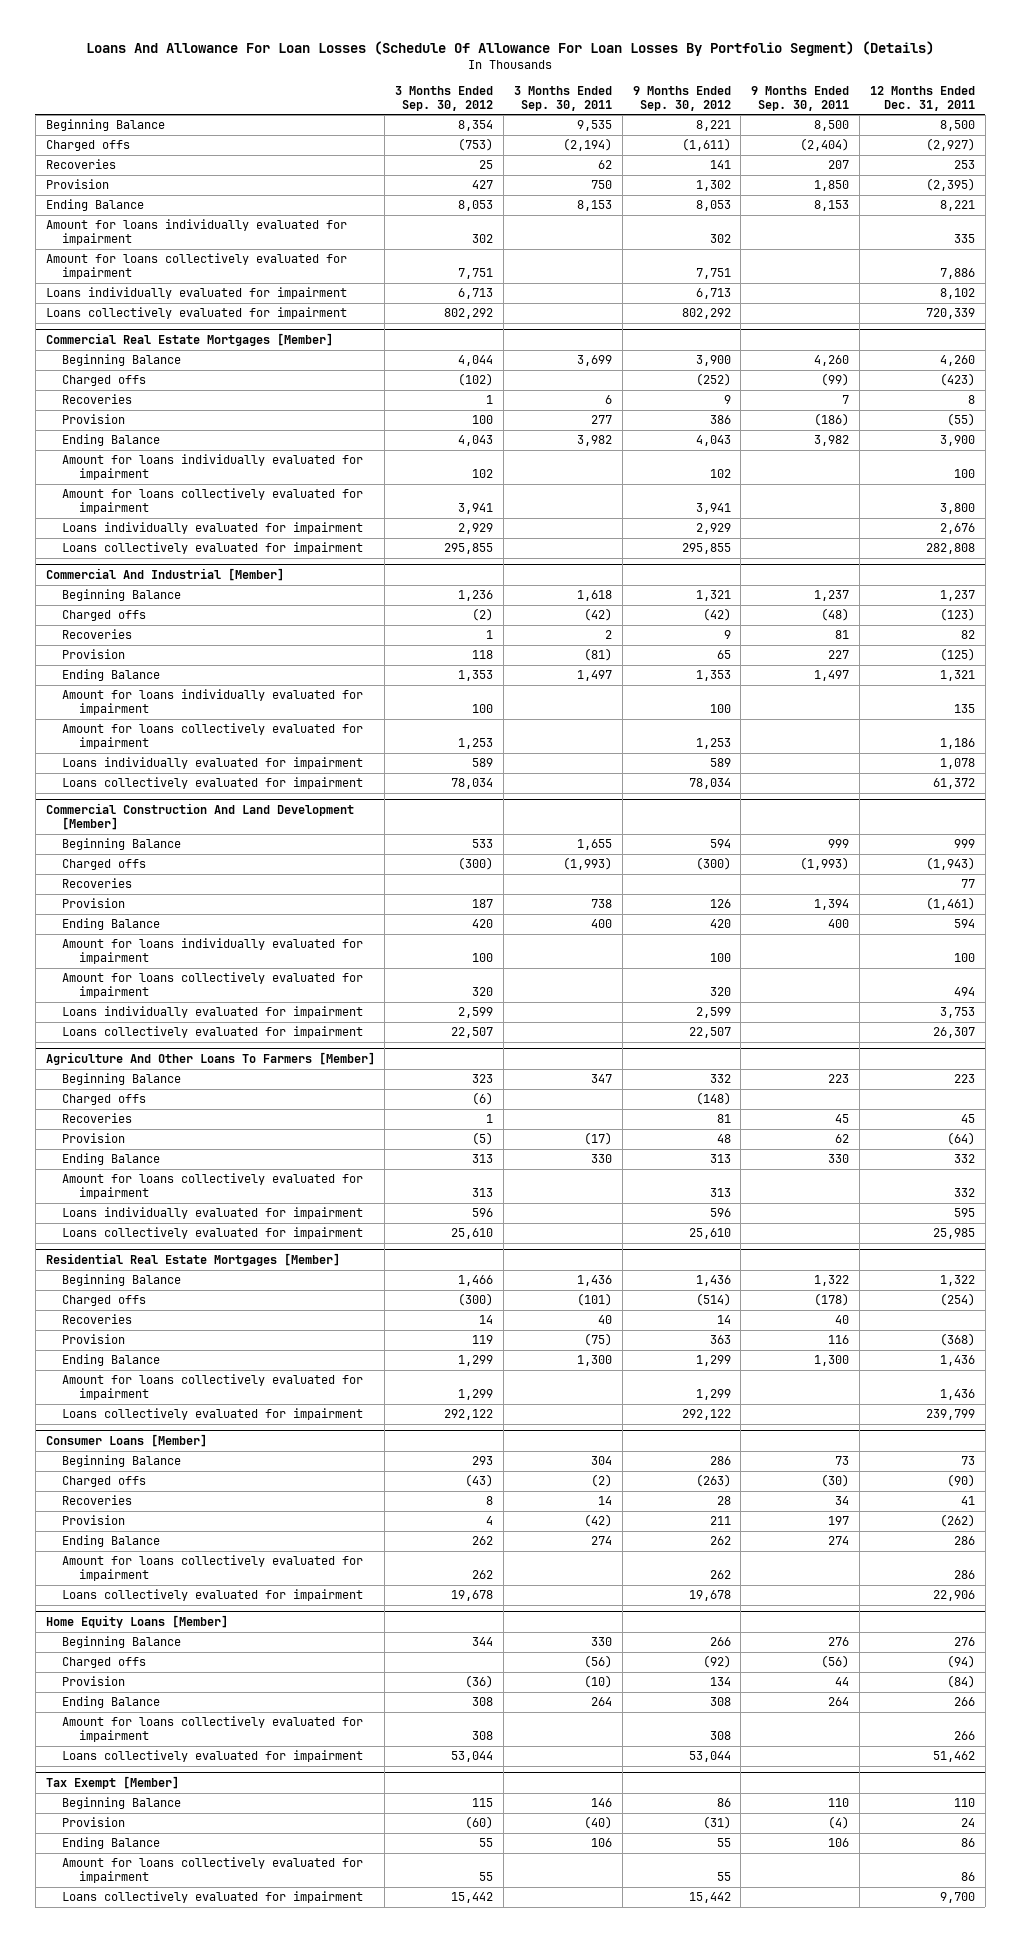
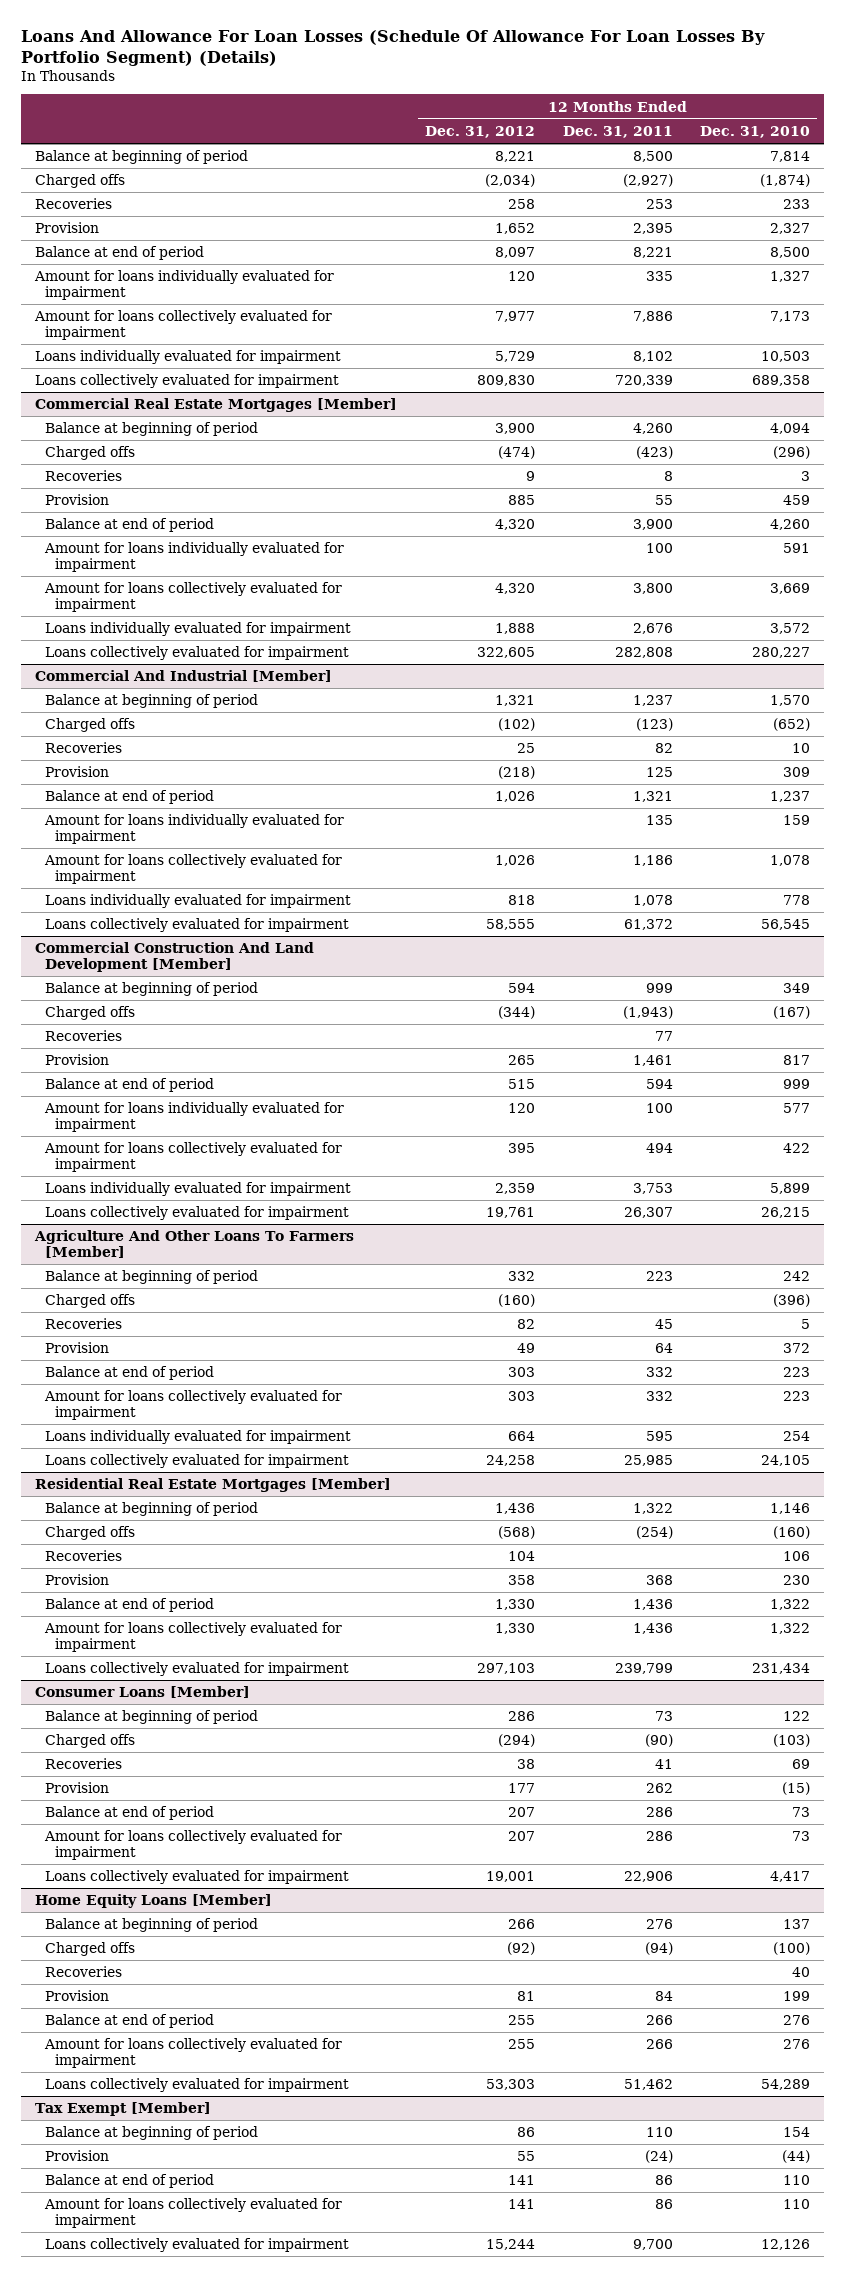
- | 3 Months Ended Sep. 30, 2012 | 3 Months Ended Sep. 30, 2011 | 9 Months Ended Sep. 30, 2012 | 9 Months Ended Sep. 30, 2011 | 12 Months Ended Dec. 31, 2011
+ | 12 Months Ended Dec. 31, 2012 | 12 Months Ended Dec. 31, 2011 | 12 Months Ended Dec. 31, 2010
- Beginning Balance | 8,354 | 9,535 | 8,221 | 8,500 | 8,500
+ Balance at beginning of period | 8,221 | 8,500 | 7,814
- Provision | 427 | 750 | 1,302 | 1,850 | (2,395)
- Ending Balance | 8,053 | 8,153 | 8,053 | 8,153 | 8,221
+ Provision | 1,652 | 2,395 | 2,327
+ Balance at end of period | 8,097 | 8,221 | 8,500
@ Commercial Real Estate Mortgages [Member]
- Beginning Balance | 4,044 | 3,699 | 3,900 | 4,260 | 4,260
+ Balance at beginning of period | 3,900 | 4,260 | 4,094
- Provision | 100 | 277 | 386 | (186) | (55)
- Ending Balance | 4,043 | 3,982 | 4,043 | 3,982 | 3,900
+ Provision | 885 | 55 | 459
+ Balance at end of period | 4,320 | 3,900 | 4,260
@ Commercial And Industrial [Member]
- Beginning Balance | 1,236 | 1,618 | 1,321 | 1,237 | 1,237
+ Balance at beginning of period | 1,321 | 1,237 | 1,570
- Provision | 118 | (81) | 65 | 227 | (125)
- Ending Balance | 1,353 | 1,497 | 1,353 | 1,497 | 1,321
+ Provision | (218) | 125 | 309
+ Balance at end of period | 1,026 | 1,321 | 1,237
@ Commercial Construction And Land Development [Member]
- Beginning Balance | 533 | 1,655 | 594 | 999 | 999
+ Balance at beginning of period | 594 | 999 | 349
- Provision | 187 | 738 | 126 | 1,394 | (1,461)
- Ending Balance | 420 | 400 | 420 | 400 | 594
+ Provision | 265 | 1,461 | 817
+ Balance at end of period | 515 | 594 | 999
@ Agriculture And Other Loans To Farmers [Member]
- Beginning Balance | 323 | 347 | 332 | 223 | 223
+ Balance at beginning of period | 332 | 223 | 242
- Provision | (5) | (17) | 48 | 62 | (64)
- Ending Balance | 313 | 330 | 313 | 330 | 332
+ Provision | 49 | 64 | 372
+ Balance at end of period | 303 | 332 | 223
@ Residential Real Estate Mortgages [Member]
- Beginning Balance | 1,466 | 1,436 | 1,436 | 1,322 | 1,322
+ Balance at beginning of period | 1,436 | 1,322 | 1,146
- Provision | 119 | (75) | 363 | 116 | (368)
- Ending Balance | 1,299 | 1,300 | 1,299 | 1,300 | 1,436
+ Provision | 358 | 368 | 230
+ Balance at end of period | 1,330 | 1,436 | 1,322
@ Consumer Loans [Member]
- Beginning Balance | 293 | 304 | 286 | 73 | 73
+ Balance at beginning of period | 286 | 73 | 122
- Provision | 4 | (42) | 211 | 197 | (262)
- Ending Balance | 262 | 274 | 262 | 274 | 286
+ Provision | 177 | 262 | (15)
+ Balance at end of period | 207 | 286 | 73
@ Home Equity Loans [Member]
- Beginning Balance | 344 | 330 | 266 | 276 | 276
+ Balance at beginning of period | 266 | 276 | 137
- Provision | (36) | (10) | 134 | 44 | (84)
- Ending Balance | 308 | 264 | 308 | 264 | 266
+ Recoveries | | | 40
+ Provision | 81 | 84 | 199
+ Balance at end of period | 255 | 266 | 276
@ Tax Exempt [Member]
- Beginning Balance | 115 | 146 | 86 | 110 | 110
- Provision | (60) | (40) | (31) | (4) | 24
- Ending Balance | 55 | 106 | 55 | 106 | 86
+ Balance at beginning of period | 86 | 110 | 154
+ Provision | 55 | (24) | (44)
+ Balance at end of period | 141 | 86 | 110

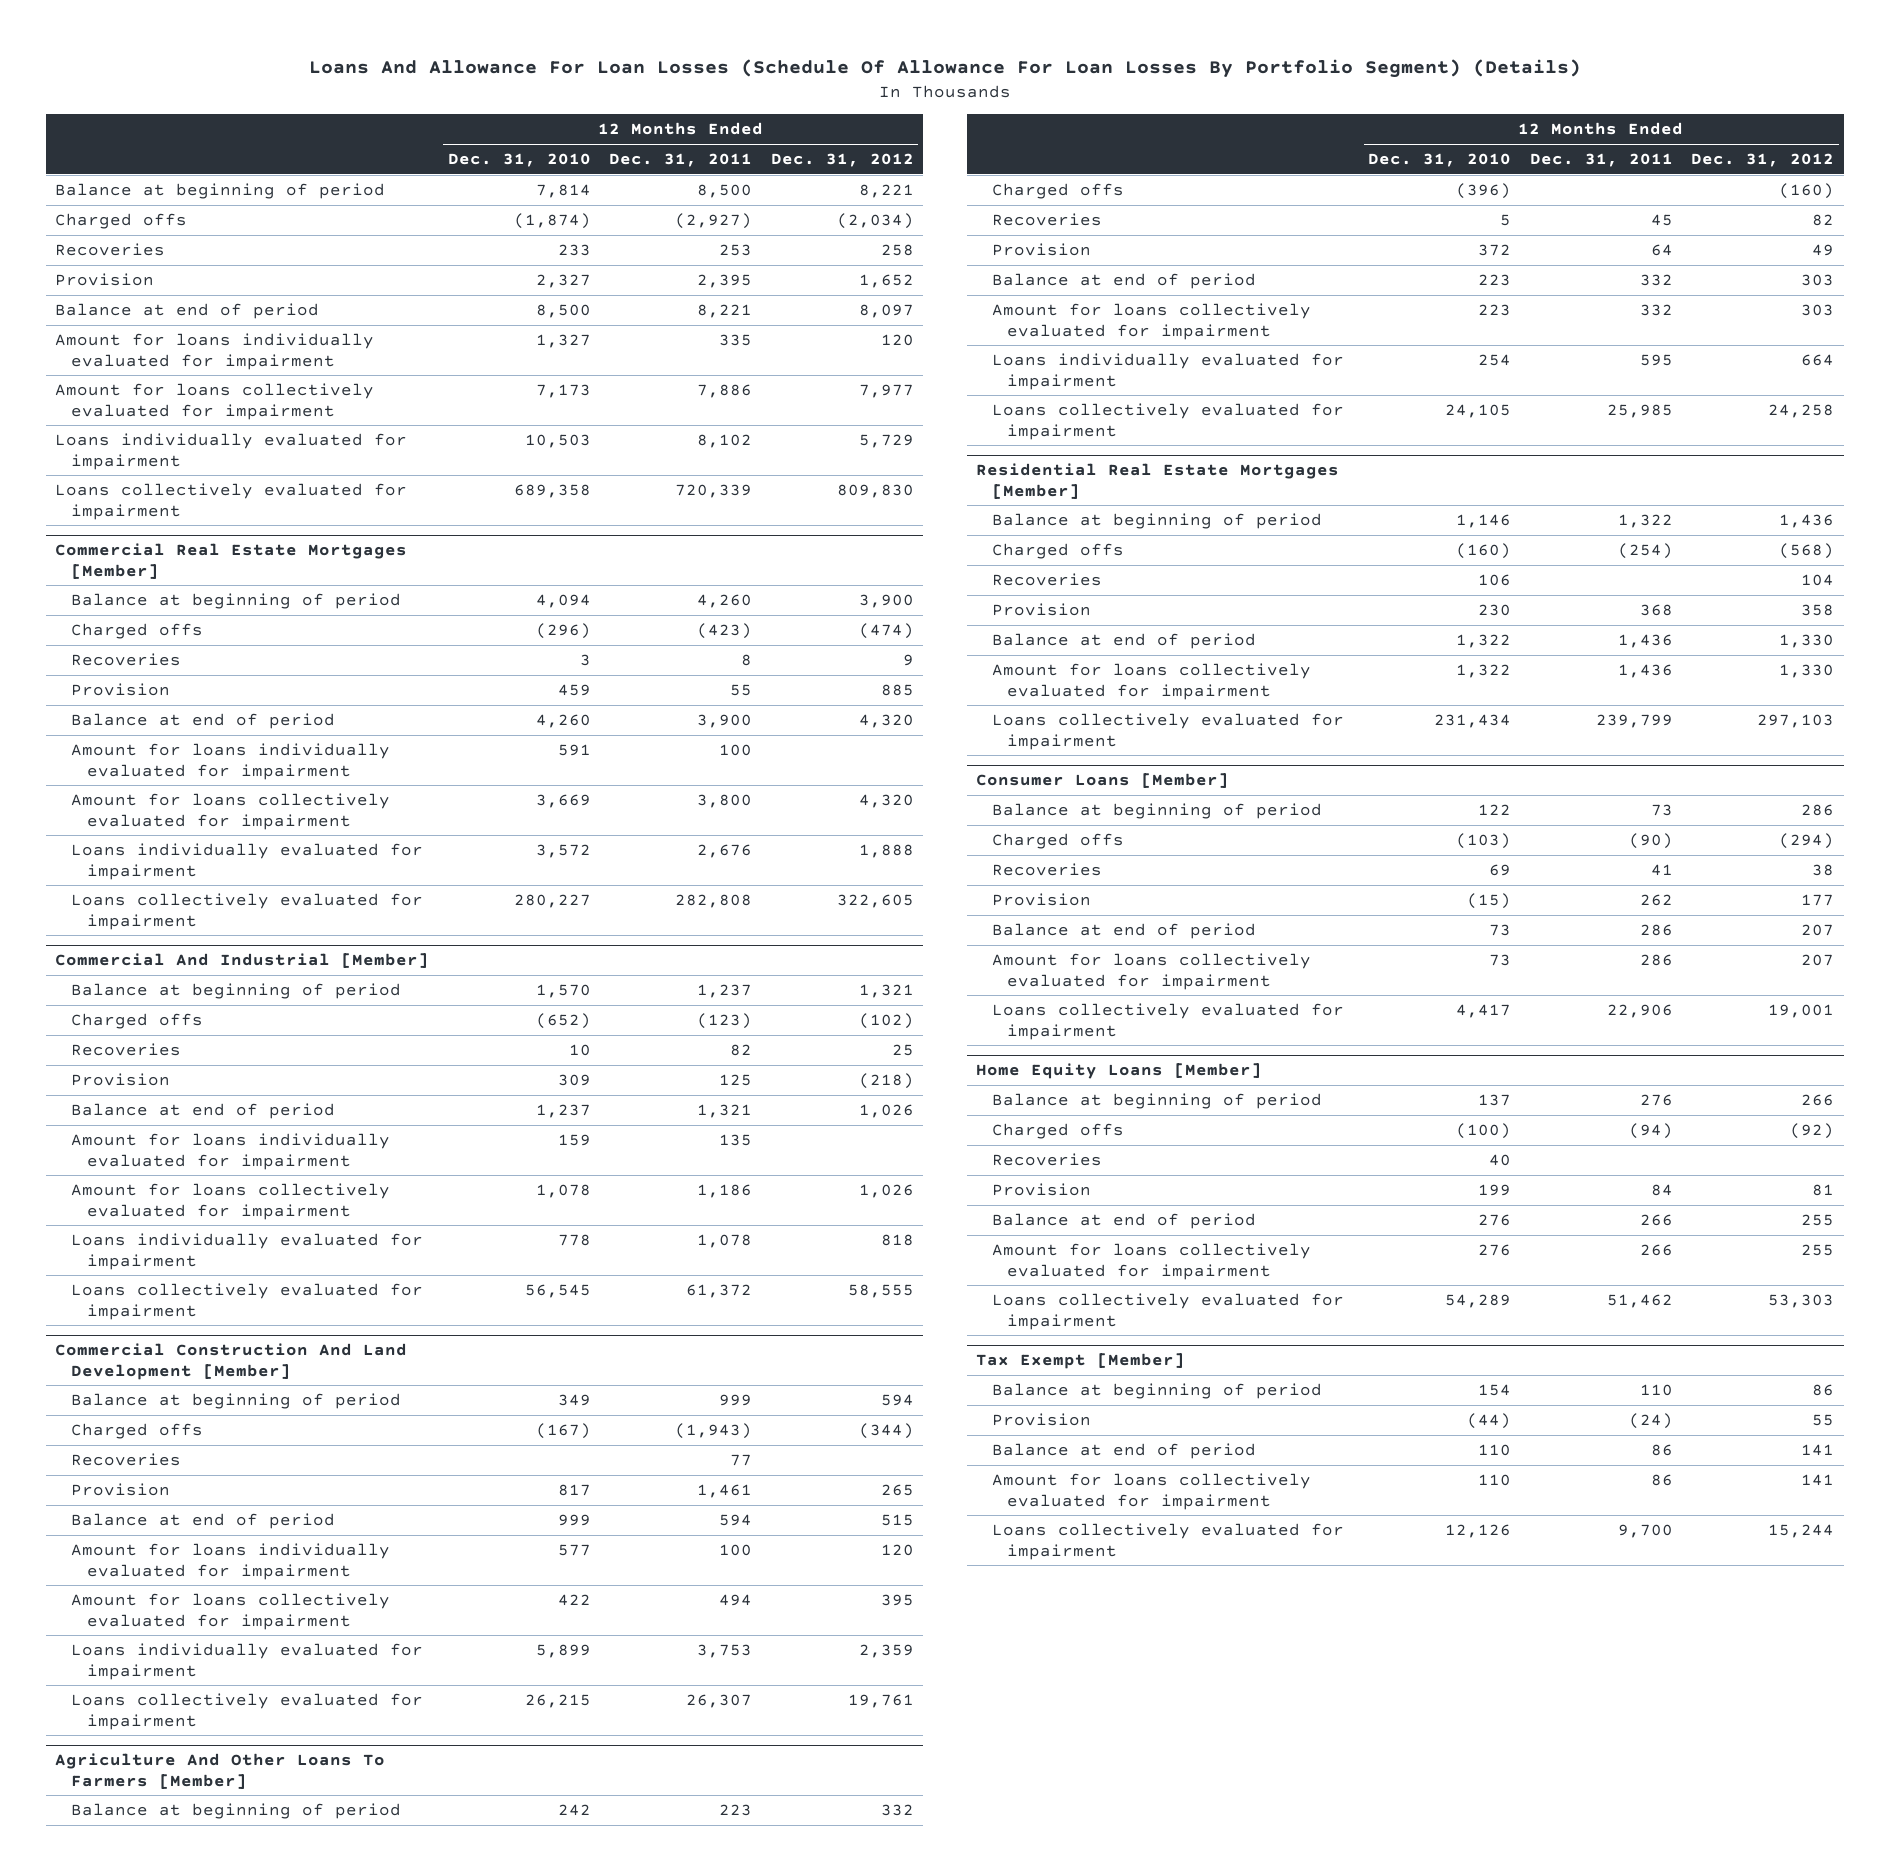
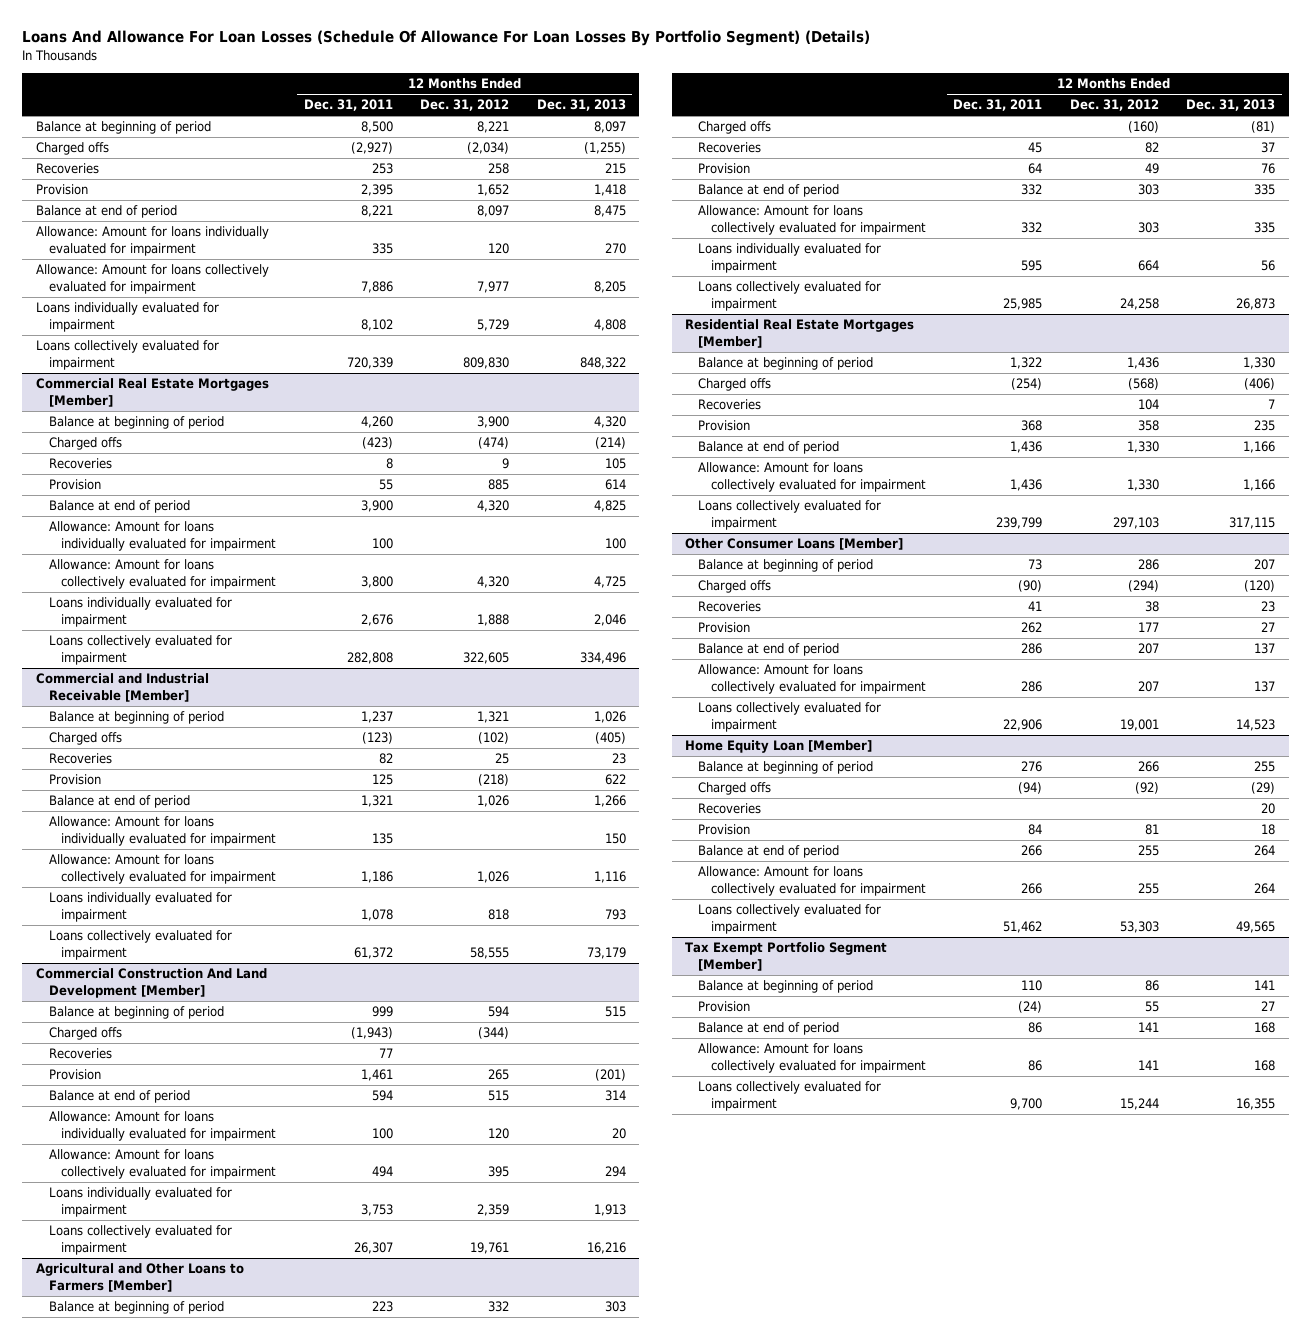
- | 12 Months Ended Dec. 31, 2010 | 12 Months Ended Dec. 31, 2011 | 12 Months Ended Dec. 31, 2012
+ | 12 Months Ended Dec. 31, 2011 | 12 Months Ended Dec. 31, 2012 | 12 Months Ended Dec. 31, 2013
- Amount for loans individually evaluated for impairment | 1,327 | 335 | 120
- Amount for loans collectively evaluated for impairment | 7,173 | 7,886 | 7,977
+ Allowance: Amount for loans individually evaluated for impairment | 335 | 120 | 270
+ Allowance: Amount for loans collectively evaluated for impairment | 7,886 | 7,977 | 8,205
@ Commercial Real Estate Mortgages [Member]
- Amount for loans individually evaluated for impairment | 591 | 100 |
- Amount for loans collectively evaluated for impairment | 3,669 | 3,800 | 4,320
+ Allowance: Amount for loans individually evaluated for impairment | 100 | | 100
+ Allowance: Amount for loans collectively evaluated for impairment | 3,800 | 4,320 | 4,725
- Commercial And Industrial [Member]
+ Commercial and Industrial Receivable [Member]
- Amount for loans individually evaluated for impairment | 159 | 135 |
- Amount for loans collectively evaluated for impairment | 1,078 | 1,186 | 1,026
+ Allowance: Amount for loans individually evaluated for impairment | 135 | | 150
+ Allowance: Amount for loans collectively evaluated for impairment | 1,186 | 1,026 | 1,116
@ Commercial Construction And Land Development [Member]
- Amount for loans individually evaluated for impairment | 577 | 100 | 120
- Amount for loans collectively evaluated for impairment | 422 | 494 | 395
+ Allowance: Amount for loans individually evaluated for impairment | 100 | 120 | 20
+ Allowance: Amount for loans collectively evaluated for impairment | 494 | 395 | 294
- Agriculture And Other Loans To Farmers [Member]
+ Agricultural and Other Loans to Farmers [Member]
- Amount for loans collectively evaluated for impairment | 223 | 332 | 303
+ Allowance: Amount for loans collectively evaluated for impairment | 332 | 303 | 335
@ Residential Real Estate Mortgages [Member]
- Amount for loans collectively evaluated for impairment | 1,322 | 1,436 | 1,330
+ Allowance: Amount for loans collectively evaluated for impairment | 1,436 | 1,330 | 1,166
- Consumer Loans [Member]
+ Other Consumer Loans [Member]
- Amount for loans collectively evaluated for impairment | 73 | 286 | 207
+ Allowance: Amount for loans collectively evaluated for impairment | 286 | 207 | 137
- Home Equity Loans [Member]
+ Home Equity Loan [Member]
- Amount for loans collectively evaluated for impairment | 276 | 266 | 255
+ Allowance: Amount for loans collectively evaluated for impairment | 266 | 255 | 264
- Tax Exempt [Member]
+ Tax Exempt Portfolio Segment [Member]
- Amount for loans collectively evaluated for impairment | 110 | 86 | 141
+ Allowance: Amount for loans collectively evaluated for impairment | 86 | 141 | 168

